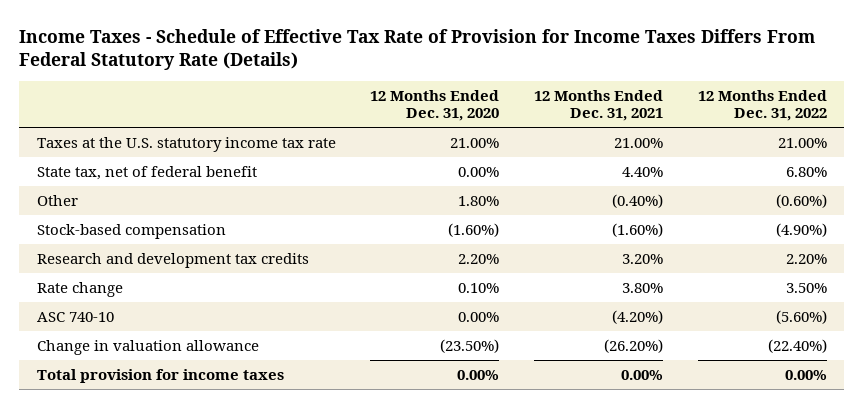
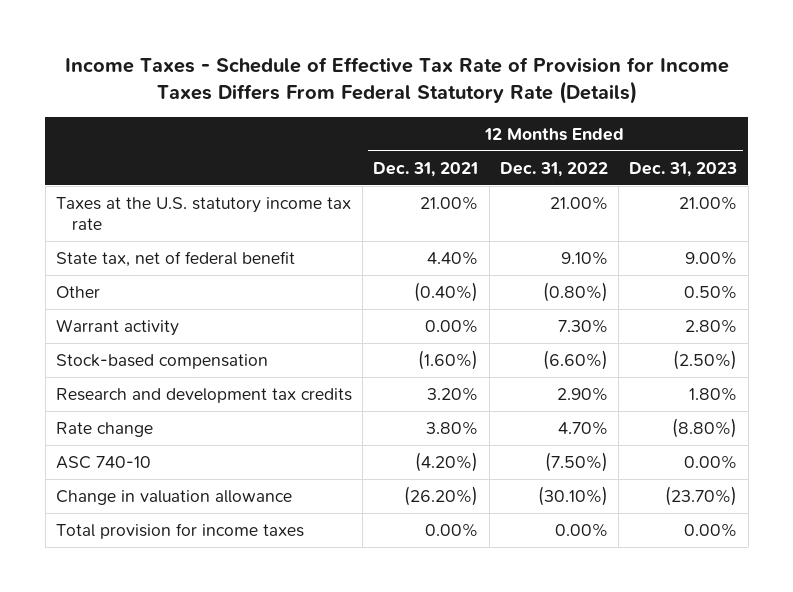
- | 12 Months Ended Dec. 31, 2020 | 12 Months Ended Dec. 31, 2021 | 12 Months Ended Dec. 31, 2022
+ | 12 Months Ended Dec. 31, 2021 | 12 Months Ended Dec. 31, 2022 | 12 Months Ended Dec. 31, 2023
- State tax, net of federal benefit | 0.00% | 4.40% | 6.80%
- Other | 1.80% | (0.40%) | (0.60%)
- Stock-based compensation | (1.60%) | (1.60%) | (4.90%)
- Research and development tax credits | 2.20% | 3.20% | 2.20%
- Rate change | 0.10% | 3.80% | 3.50%
- ASC 740-10 | 0.00% | (4.20%) | (5.60%)
- Change in valuation allowance | (23.50%) | (26.20%) | (22.40%)
+ State tax, net of federal benefit | 4.40% | 9.10% | 9.00%
+ Other | (0.40%) | (0.80%) | 0.50%
+ Warrant activity | 0.00% | 7.30% | 2.80%
+ Stock-based compensation | (1.60%) | (6.60%) | (2.50%)
+ Research and development tax credits | 3.20% | 2.90% | 1.80%
+ Rate change | 3.80% | 4.70% | (8.80%)
+ ASC 740-10 | (4.20%) | (7.50%) | 0.00%
+ Change in valuation allowance | (26.20%) | (30.10%) | (23.70%)

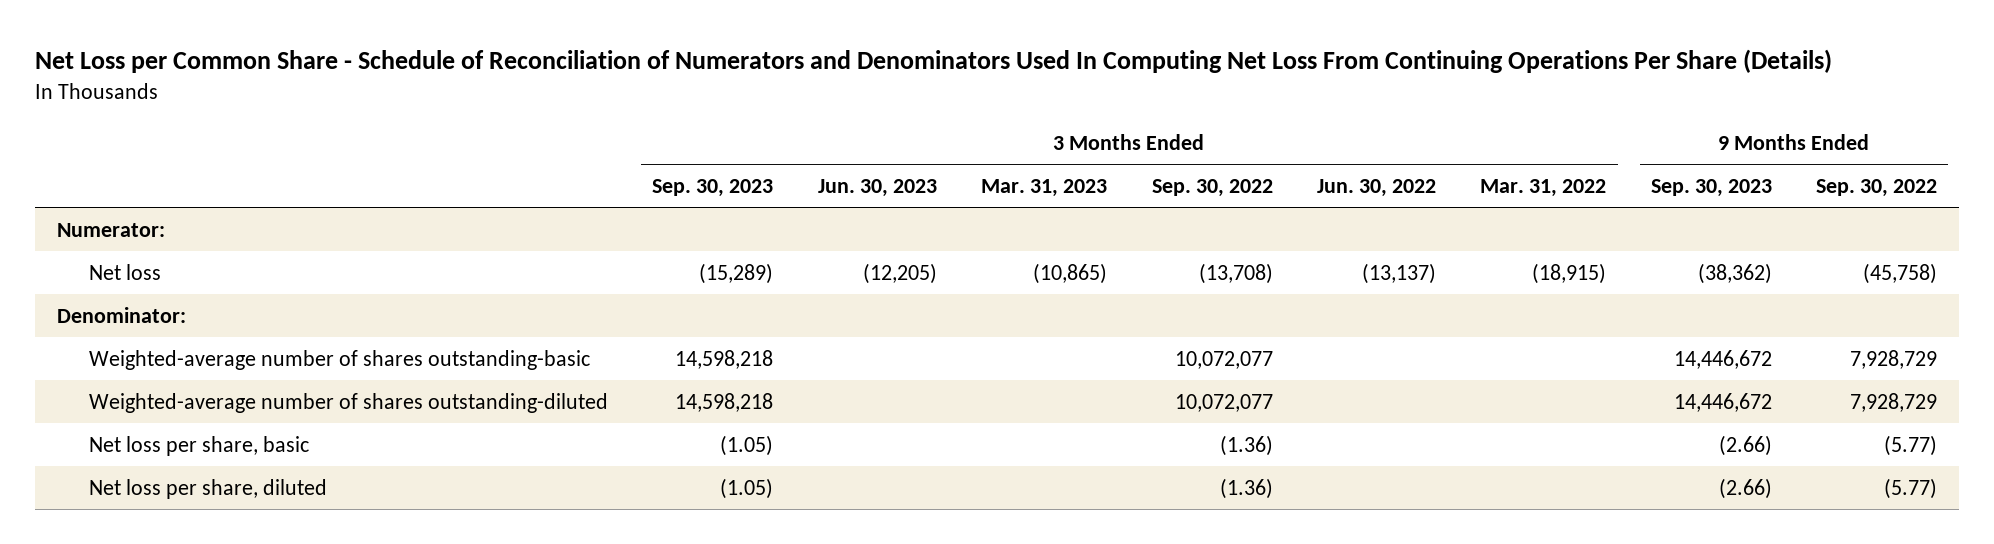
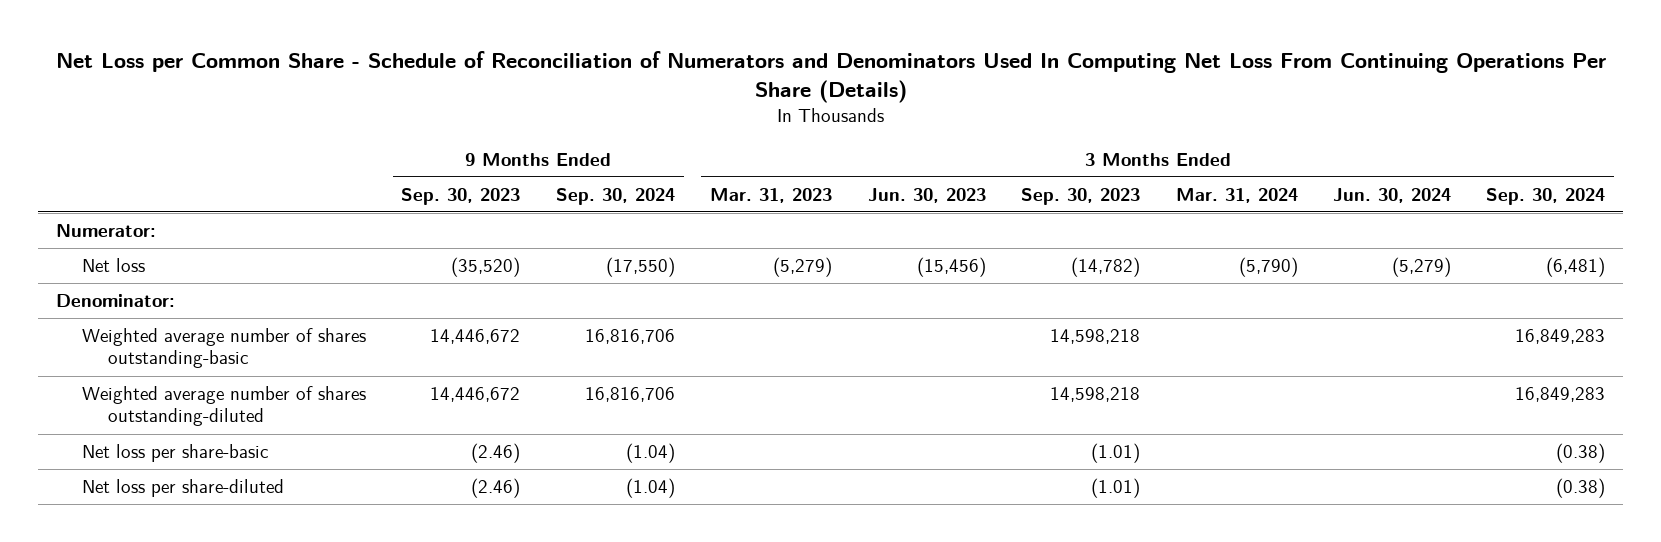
- | 3 Months Ended Sep. 30, 2023 | 3 Months Ended Jun. 30, 2023 | 3 Months Ended Mar. 31, 2023 | 3 Months Ended Sep. 30, 2022 | 3 Months Ended Jun. 30, 2022 | 3 Months Ended Mar. 31, 2022 | 9 Months Ended Sep. 30, 2023 | 9 Months Ended Sep. 30, 2022
+ | 9 Months Ended Sep. 30, 2023 | 9 Months Ended Sep. 30, 2024 | 3 Months Ended Mar. 31, 2023 | 3 Months Ended Jun. 30, 2023 | 3 Months Ended Sep. 30, 2023 | 3 Months Ended Mar. 31, 2024 | 3 Months Ended Jun. 30, 2024 | 3 Months Ended Sep. 30, 2024
- Net loss | (15,289) | (12,205) | (10,865) | (13,708) | (13,137) | (18,915) | (38,362) | (45,758)
+ Net loss | (35,520) | (17,550) | (5,279) | (15,456) | (14,782) | (5,790) | (5,279) | (6,481)
- Weighted-average number of shares outstanding-basic | 14,598,218 | | | 10,072,077 | | | 14,446,672 | 7,928,729
- Weighted-average number of shares outstanding-diluted | 14,598,218 | | | 10,072,077 | | | 14,446,672 | 7,928,729
- Net loss per share, basic | (1.05) | | | (1.36) | | | (2.66) | (5.77)
- Net loss per share, diluted | (1.05) | | | (1.36) | | | (2.66) | (5.77)
+ Weighted average number of shares outstanding-basic | 14,446,672 | 16,816,706 | | | 14,598,218 | | | 16,849,283
+ Weighted average number of shares outstanding-diluted | 14,446,672 | 16,816,706 | | | 14,598,218 | | | 16,849,283
+ Net loss per share-basic | (2.46) | (1.04) | | | (1.01) | | | (0.38)
+ Net loss per share-diluted | (2.46) | (1.04) | | | (1.01) | | | (0.38)

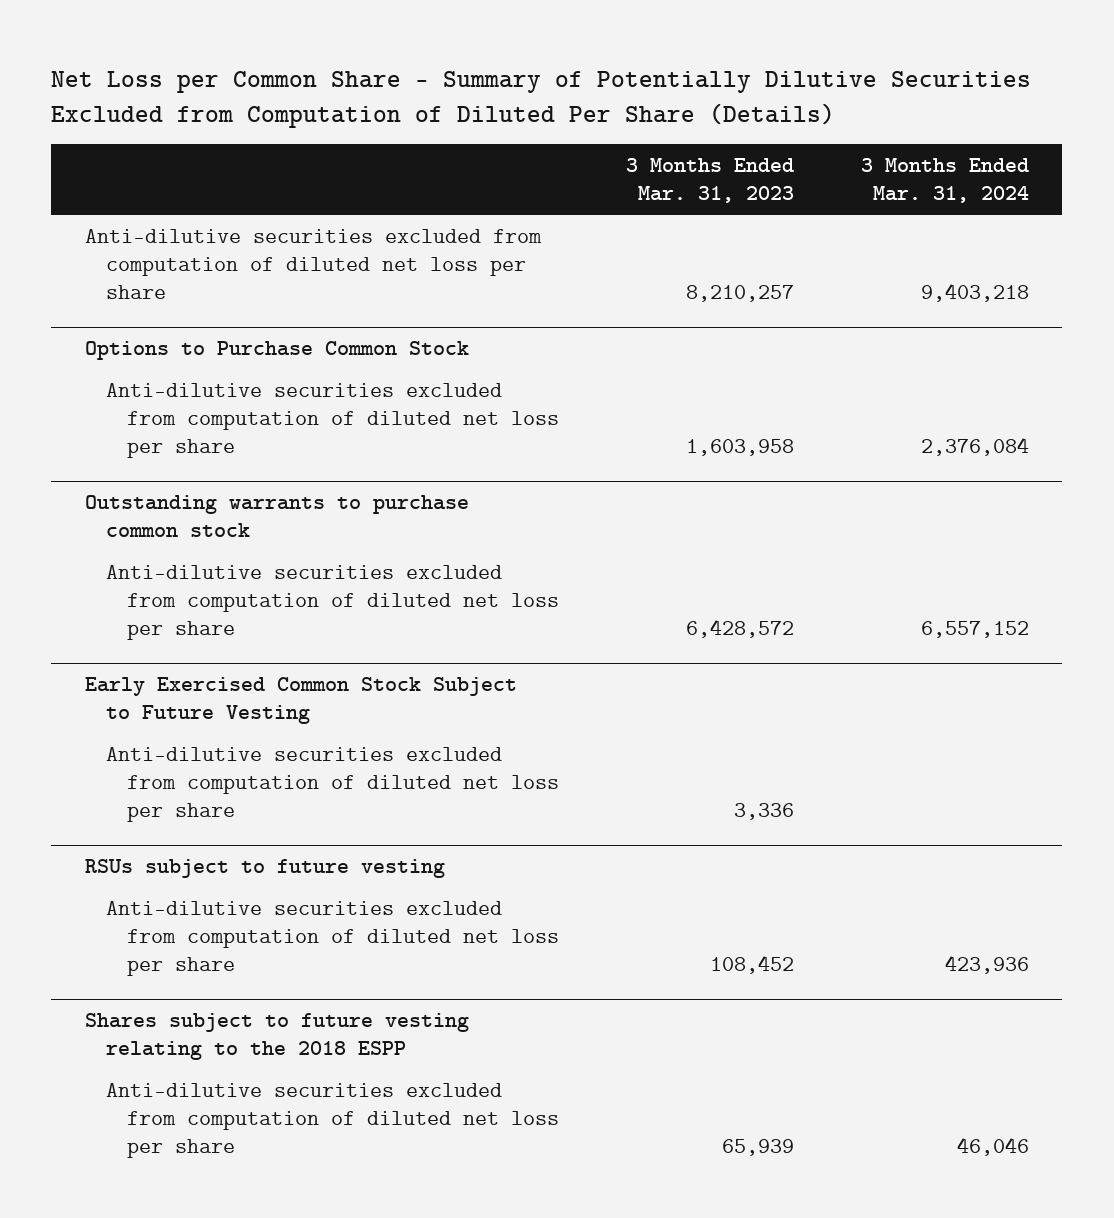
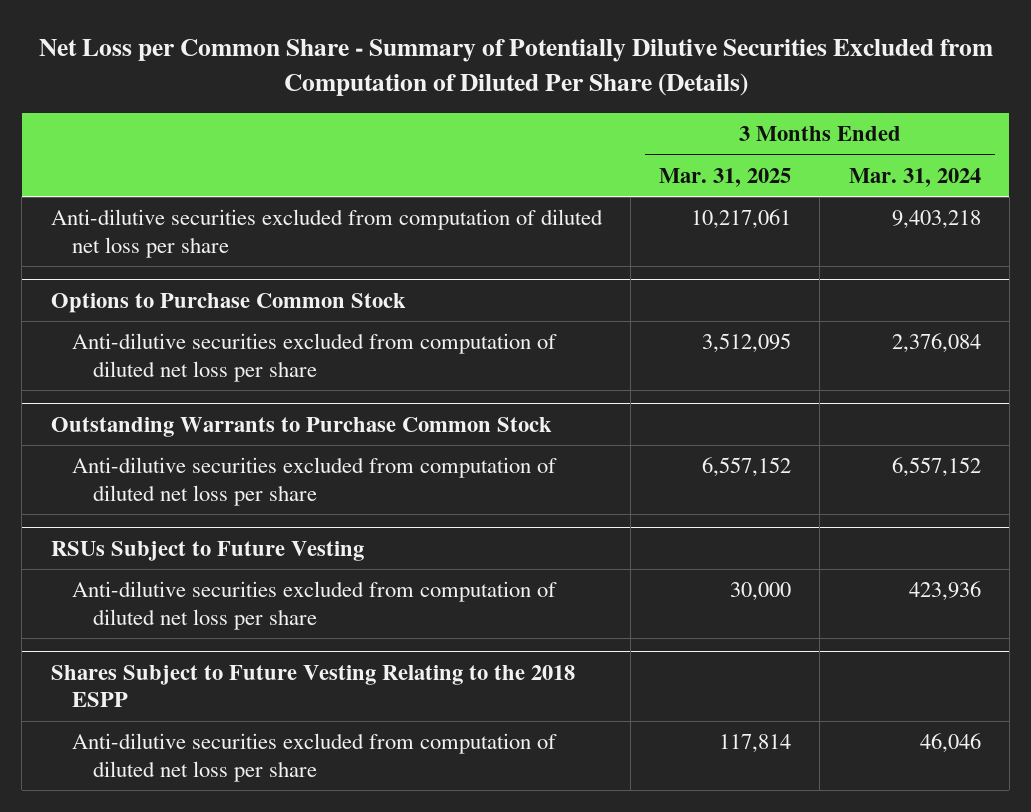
- | 3 Months Ended Mar. 31, 2023 | 3 Months Ended Mar. 31, 2024
+ | 3 Months Ended Mar. 31, 2025 | 3 Months Ended Mar. 31, 2024
- Outstanding warrants to purchase common stock
+ Outstanding Warrants to Purchase Common Stock
- Early Exercised Common Stock Subject to Future Vesting
- Anti-dilutive securities excluded from computation of diluted net loss per share | 3,336 |
- RSUs subject to future vesting
+ RSUs Subject to Future Vesting
- Shares subject to future vesting relating to the 2018 ESPP
+ Shares Subject to Future Vesting Relating to the 2018 ESPP

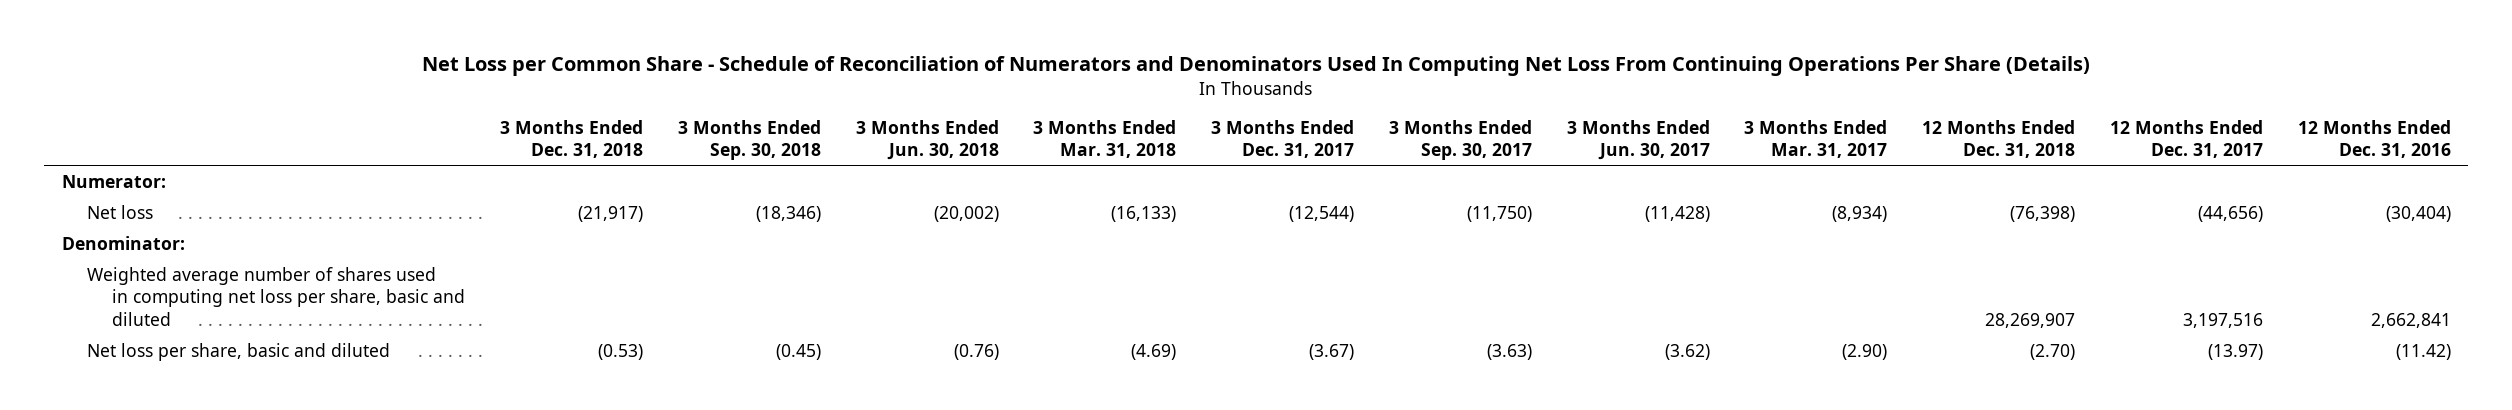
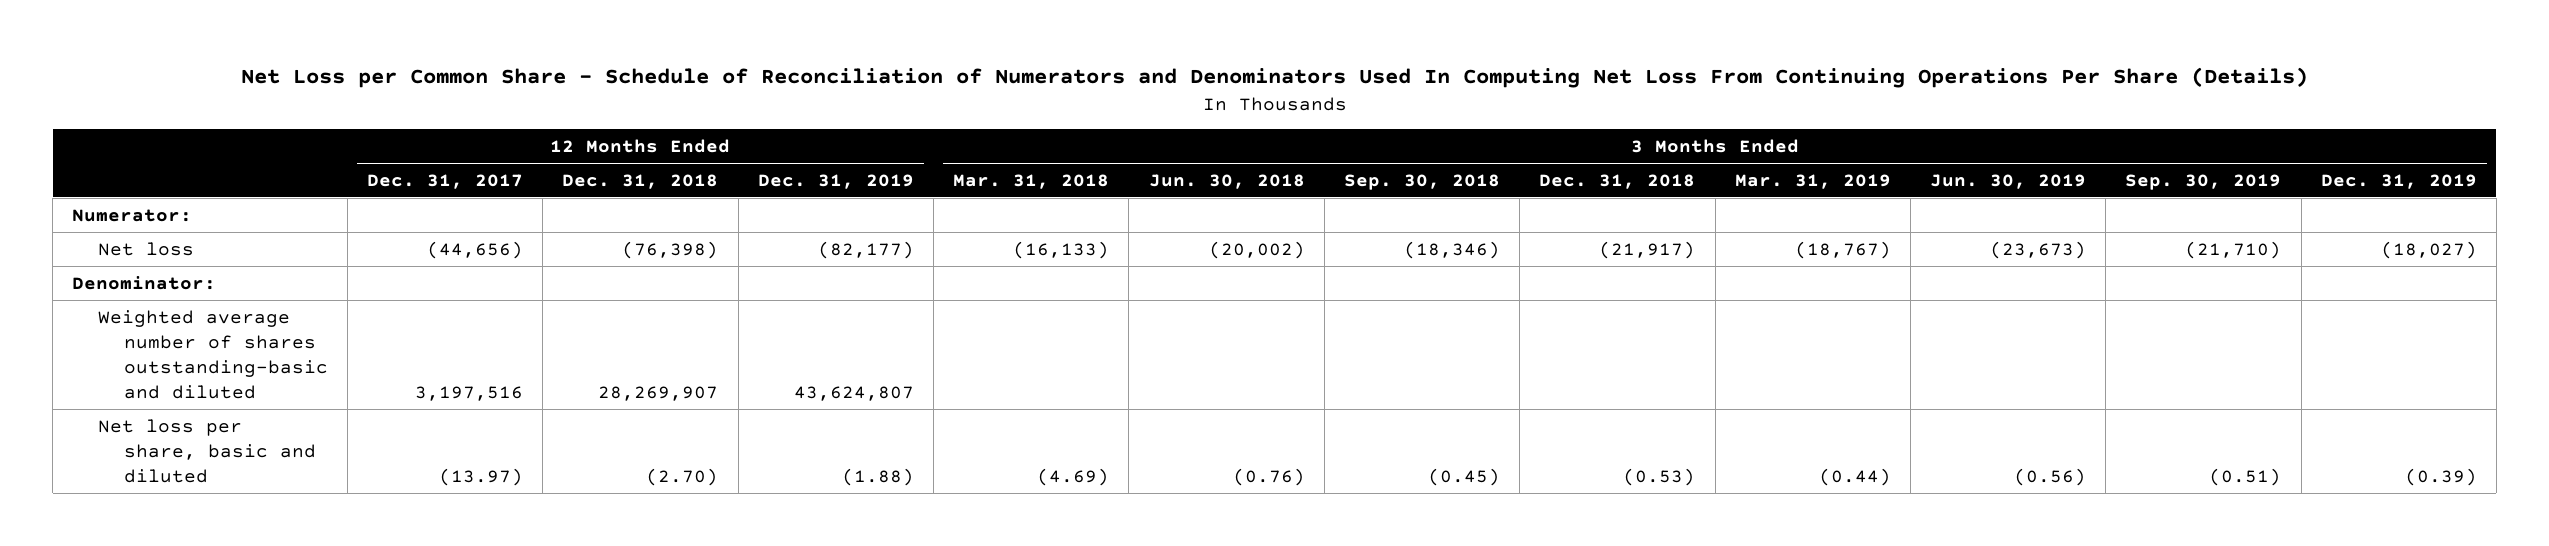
- | 3 Months Ended Dec. 31, 2018 | 3 Months Ended Sep. 30, 2018 | 3 Months Ended Jun. 30, 2018 | 3 Months Ended Mar. 31, 2018 | 3 Months Ended Dec. 31, 2017 | 3 Months Ended Sep. 30, 2017 | 3 Months Ended Jun. 30, 2017 | 3 Months Ended Mar. 31, 2017 | 12 Months Ended Dec. 31, 2018 | 12 Months Ended Dec. 31, 2017 | 12 Months Ended Dec. 31, 2016
+ | 12 Months Ended Dec. 31, 2017 | 12 Months Ended Dec. 31, 2018 | 12 Months Ended Dec. 31, 2019 | 3 Months Ended Mar. 31, 2018 | 3 Months Ended Jun. 30, 2018 | 3 Months Ended Sep. 30, 2018 | 3 Months Ended Dec. 31, 2018 | 3 Months Ended Mar. 31, 2019 | 3 Months Ended Jun. 30, 2019 | 3 Months Ended Sep. 30, 2019 | 3 Months Ended Dec. 31, 2019
- Weighted average number of shares used in computing net loss per share, basic and diluted | | | | | | | | | 28,269,907 | 3,197,516 | 2,662,841
+ Weighted average number of shares outstanding-basic and diluted | 3,197,516 | 28,269,907 | 43,624,807 | | | | | | | |

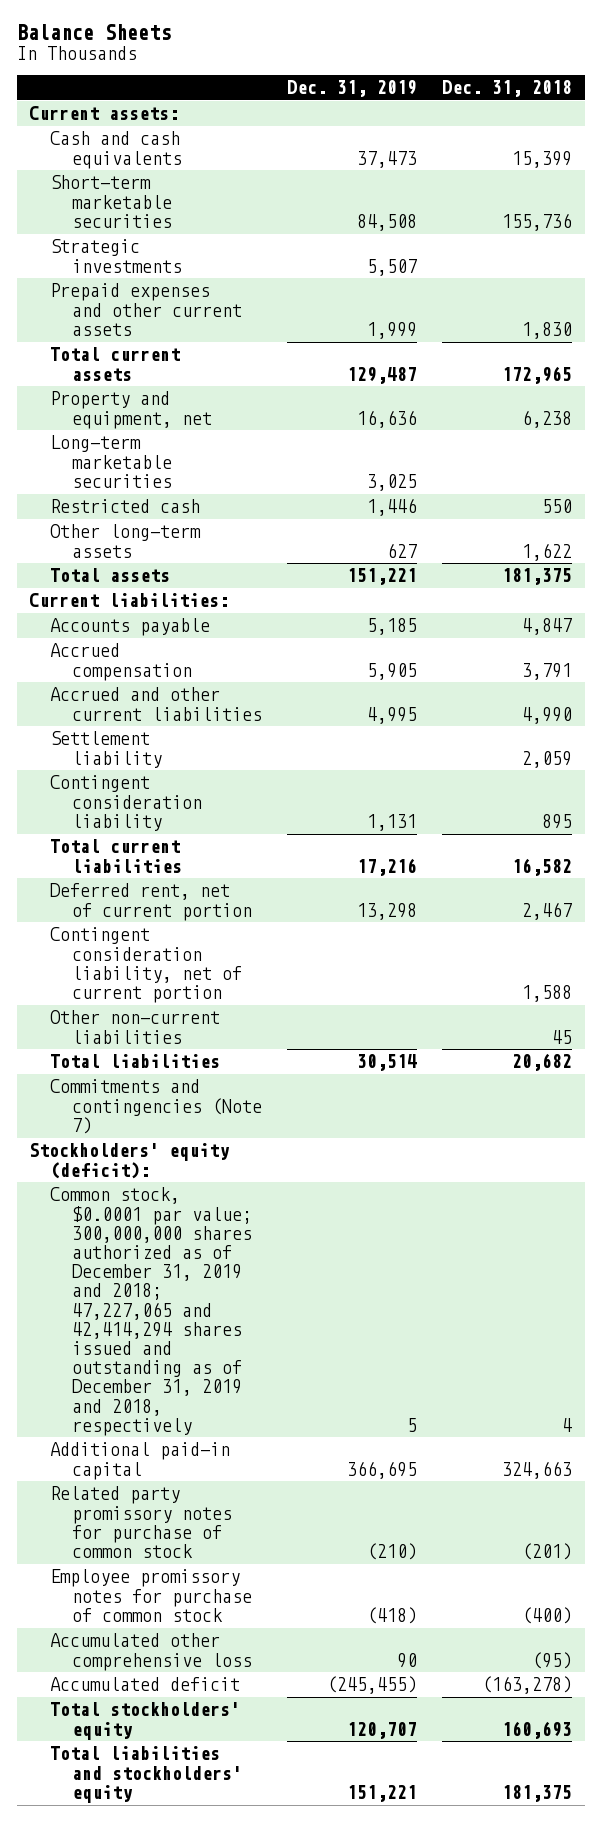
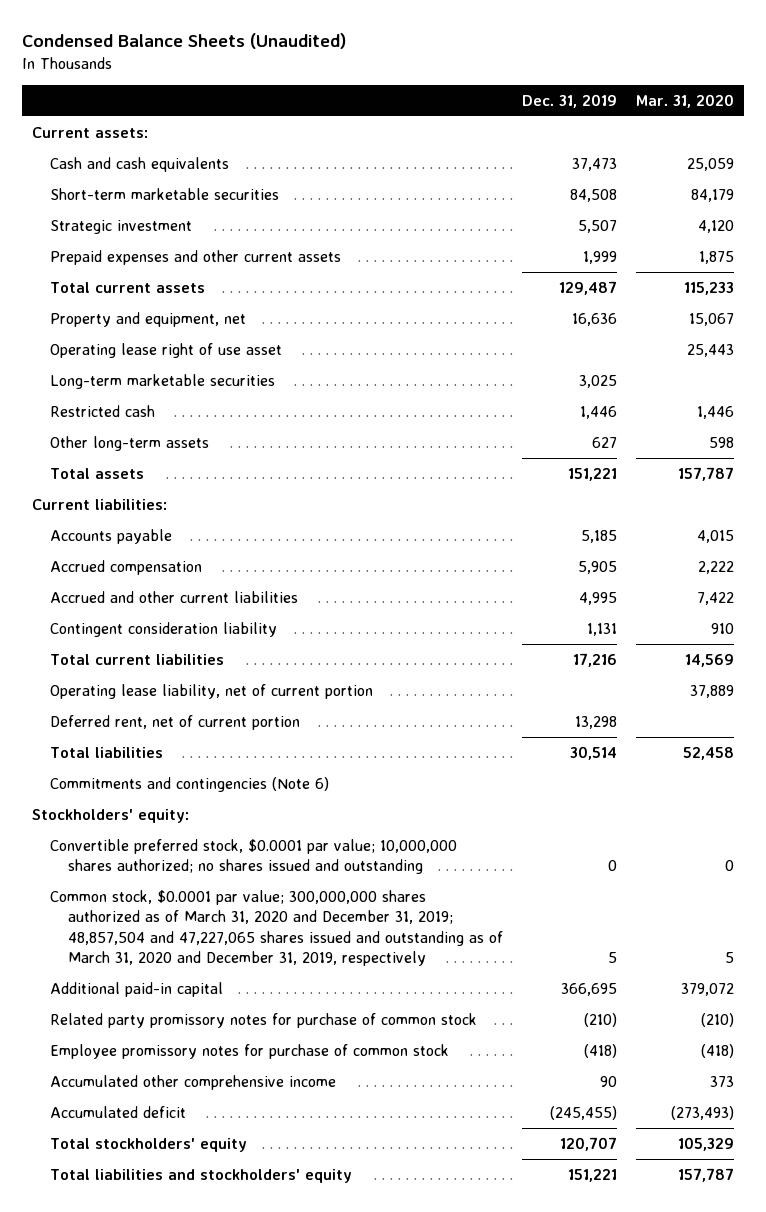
- Balance Sheets
+ Condensed Balance Sheets (Unaudited)
- | Dec. 31, 2019 | Dec. 31, 2018
+ | Dec. 31, 2019 | Mar. 31, 2020
- Strategic investments | 5,507 |
+ Strategic investment | 5,507 | 4,120
+ Operating lease right of use asset | | 25,443
- Settlement liability | | 2,059
+ Operating lease liability, net of current portion | | 37,889
- Contingent consideration liability, net of current portion | | 1,588
- Other non-current liabilities | | 45
- Commitments and contingencies (Note 7)
- Stockholders' equity (deficit):
- Common stock, $0.0001 par value; 300,000,000 shares authorized as of December 31, 2019 and 2018; 47,227,065 and 42,414,294 shares issued and outstanding as of December 31, 2019 and 2018, respectively | 5 | 4
+ Commitments and contingencies (Note 6)
+ Stockholders' equity:
+ Convertible preferred stock, $0.0001 par value; 10,000,000 shares authorized; no shares issued and outstanding | 0 | 0
+ Common stock, $0.0001 par value; 300,000,000 shares authorized as of March 31, 2020 and December 31, 2019; 48,857,504 and 47,227,065 shares issued and outstanding as of March 31, 2020 and December 31, 2019, respectively | 5 | 5
- Accumulated other comprehensive loss | 90 | (95)
+ Accumulated other comprehensive income | 90 | 373

